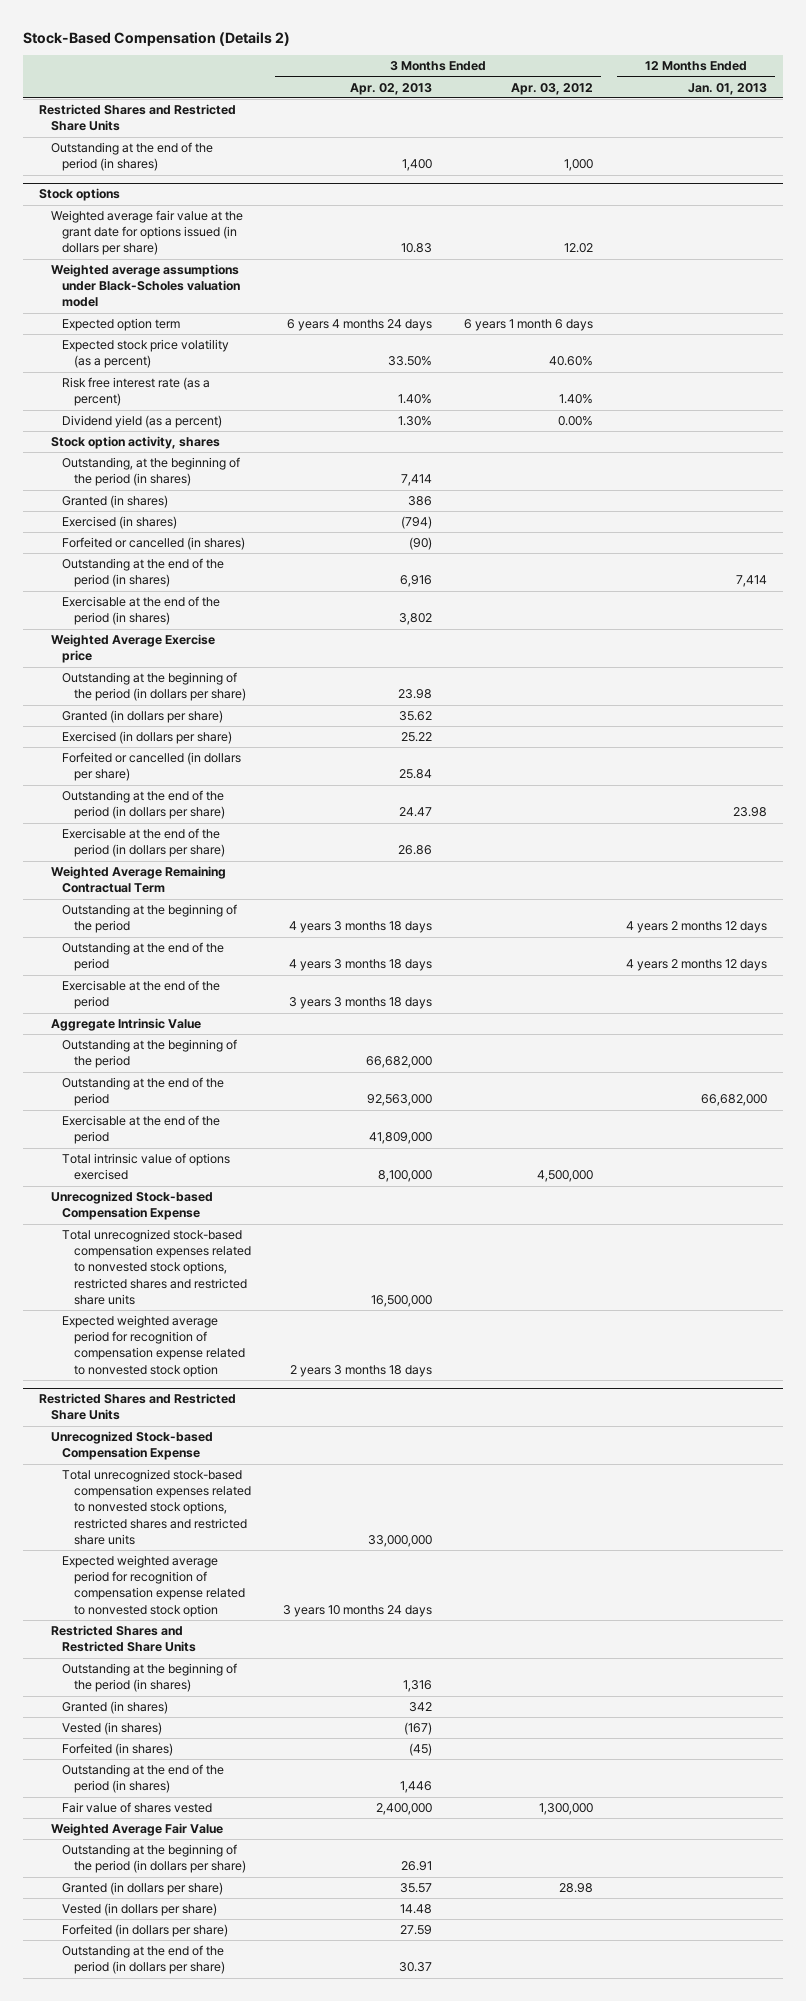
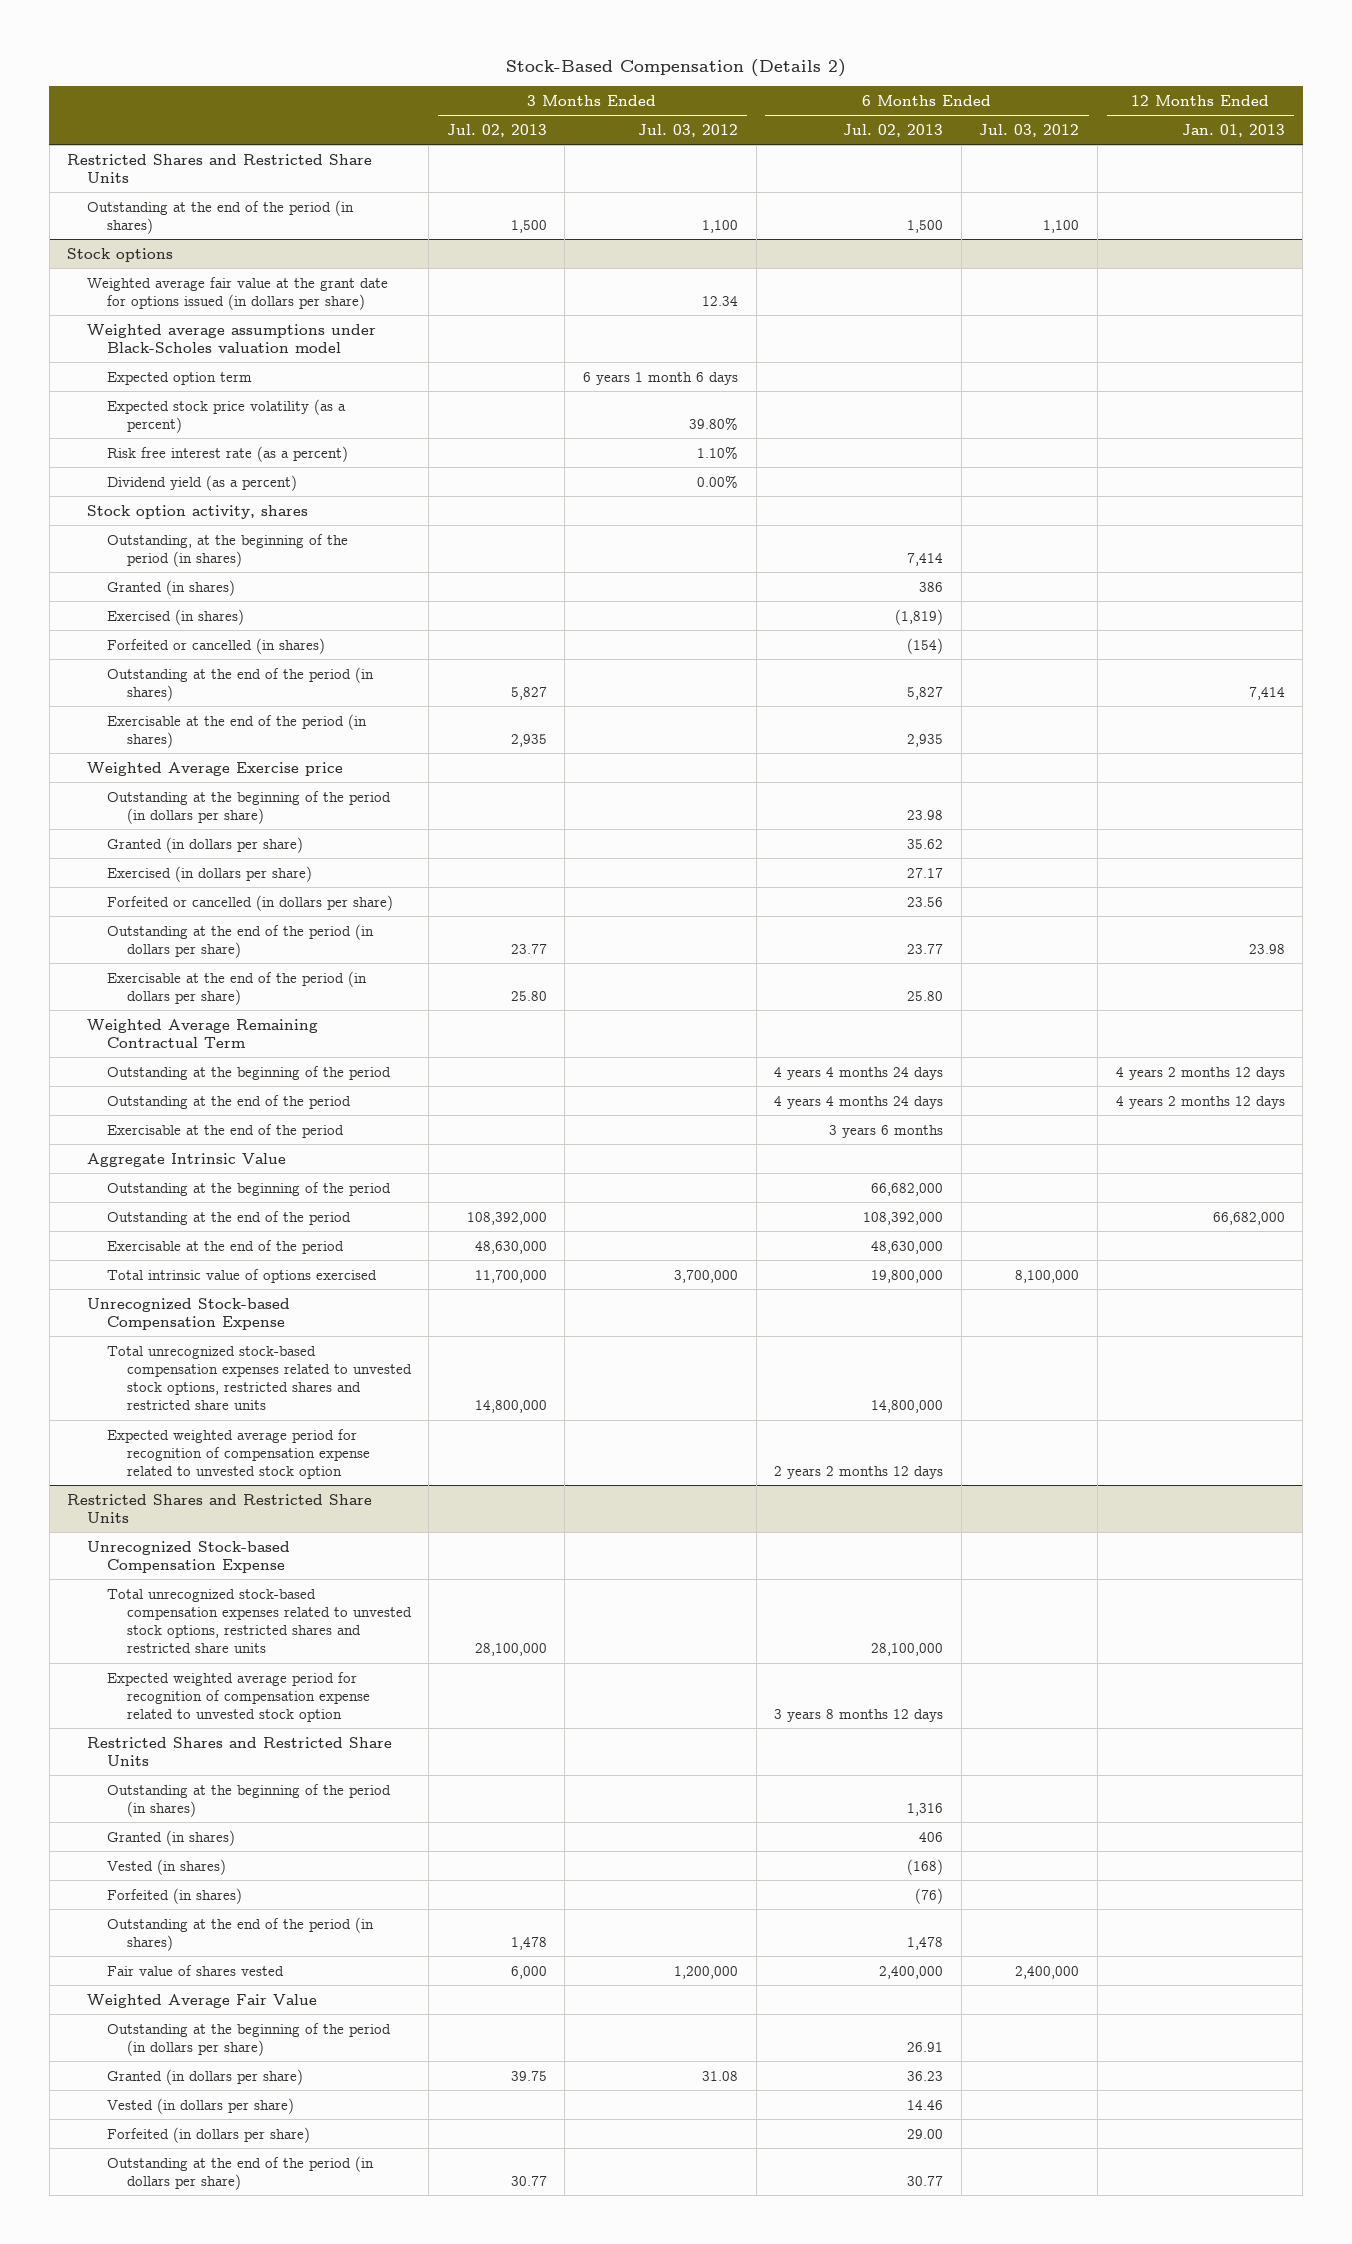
- | 3 Months Ended Apr. 02, 2013 | 3 Months Ended Apr. 03, 2012 | 12 Months Ended Jan. 01, 2013
+ | 3 Months Ended Jul. 02, 2013 | 3 Months Ended Jul. 03, 2012 | 6 Months Ended Jul. 02, 2013 | 6 Months Ended Jul. 03, 2012 | 12 Months Ended Jan. 01, 2013
@ Stock options
- Total unrecognized stock-based compensation expenses related to nonvested stock options, restricted shares and restricted share units | 16,500,000 | |
- Expected weighted average period for recognition of compensation expense related to nonvested stock option | 2 years 3 months 18 days | |
+ Total unrecognized stock-based compensation expenses related to unvested stock options, restricted shares and restricted share units | 14,800,000 | | 14,800,000 | |
+ Expected weighted average period for recognition of compensation expense related to unvested stock option | | | 2 years 2 months 12 days | |
@ Restricted Shares and Restricted Share Units
- Total unrecognized stock-based compensation expenses related to nonvested stock options, restricted shares and restricted share units | 33,000,000 | |
- Expected weighted average period for recognition of compensation expense related to nonvested stock option | 3 years 10 months 24 days | |
+ Total unrecognized stock-based compensation expenses related to unvested stock options, restricted shares and restricted share units | 28,100,000 | | 28,100,000 | |
+ Expected weighted average period for recognition of compensation expense related to unvested stock option | | | 3 years 8 months 12 days | |

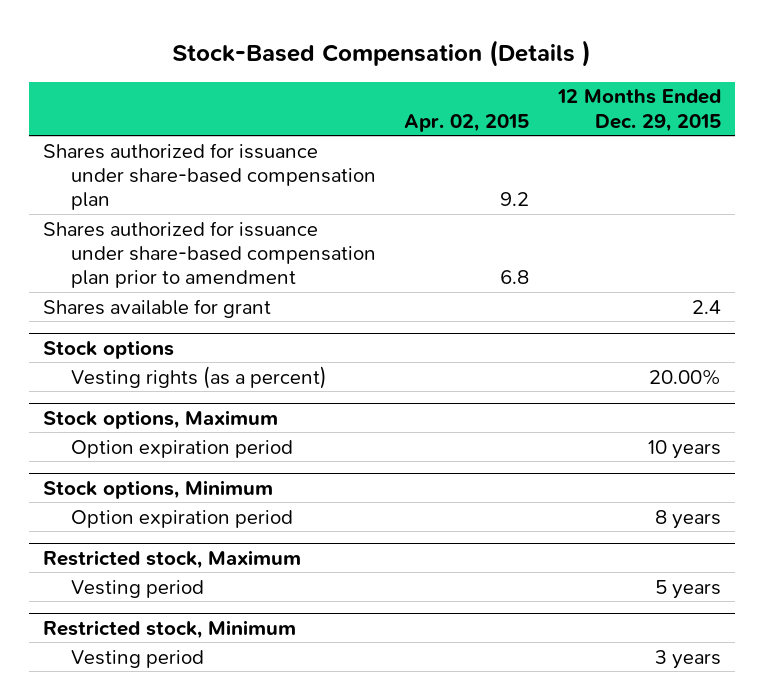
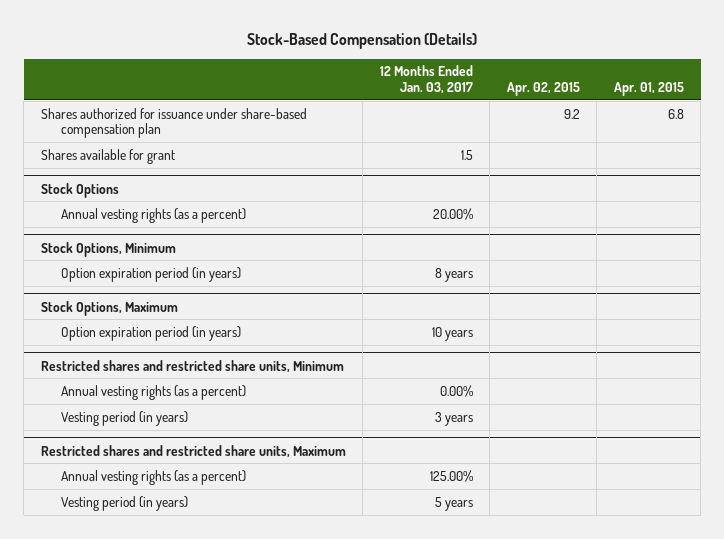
- Stock-Based Compensation (Details )
+ Stock-Based Compensation (Details)
- | Apr. 02, 2015 | 12 Months Ended Dec. 29, 2015
+ | 12 Months Ended Jan. 03, 2017 | Apr. 02, 2015 | Apr. 01, 2015
- Shares authorized for issuance under share-based compensation plan prior to amendment | 6.8 |
- Stock options
- Vesting rights (as a percent) | | 20.00%
- Stock options, Maximum
- Option expiration period | | 10 years
- Stock options, Minimum
- Option expiration period | | 8 years
- Restricted stock, Maximum
- Vesting period | | 5 years
- Restricted stock, Minimum
- Vesting period | | 3 years
+ Stock Options
+ Annual vesting rights (as a percent) | 20.00% | |
+ Stock Options, Minimum
+ Option expiration period (in years) | 8 years | |
+ Stock Options, Maximum
+ Option expiration period (in years) | 10 years | |
+ Restricted shares and restricted share units, Minimum
+ Annual vesting rights (as a percent) | 0.00% | |
+ Vesting period (in years) | 3 years | |
+ Restricted shares and restricted share units, Maximum
+ Annual vesting rights (as a percent) | 125.00% | |
+ Vesting period (in years) | 5 years | |

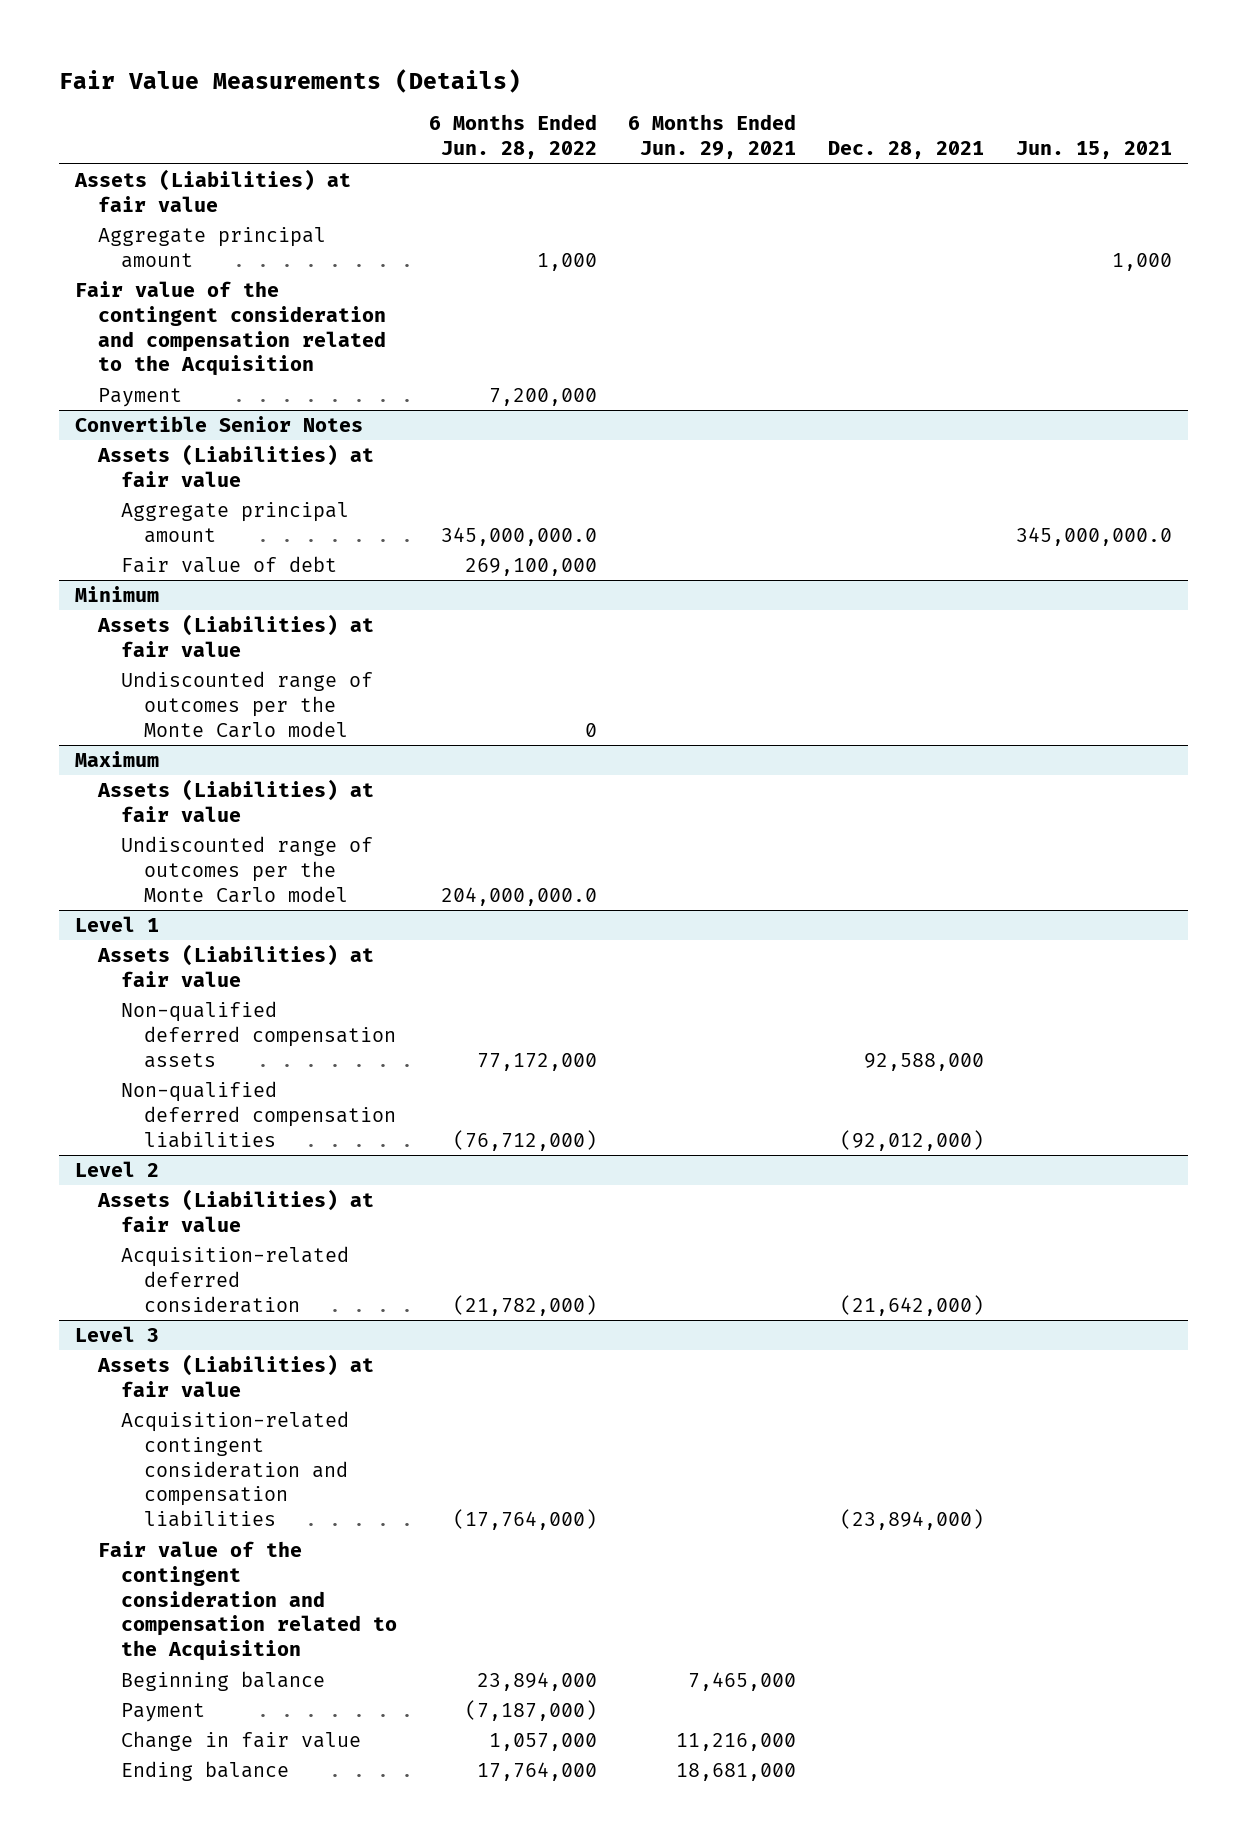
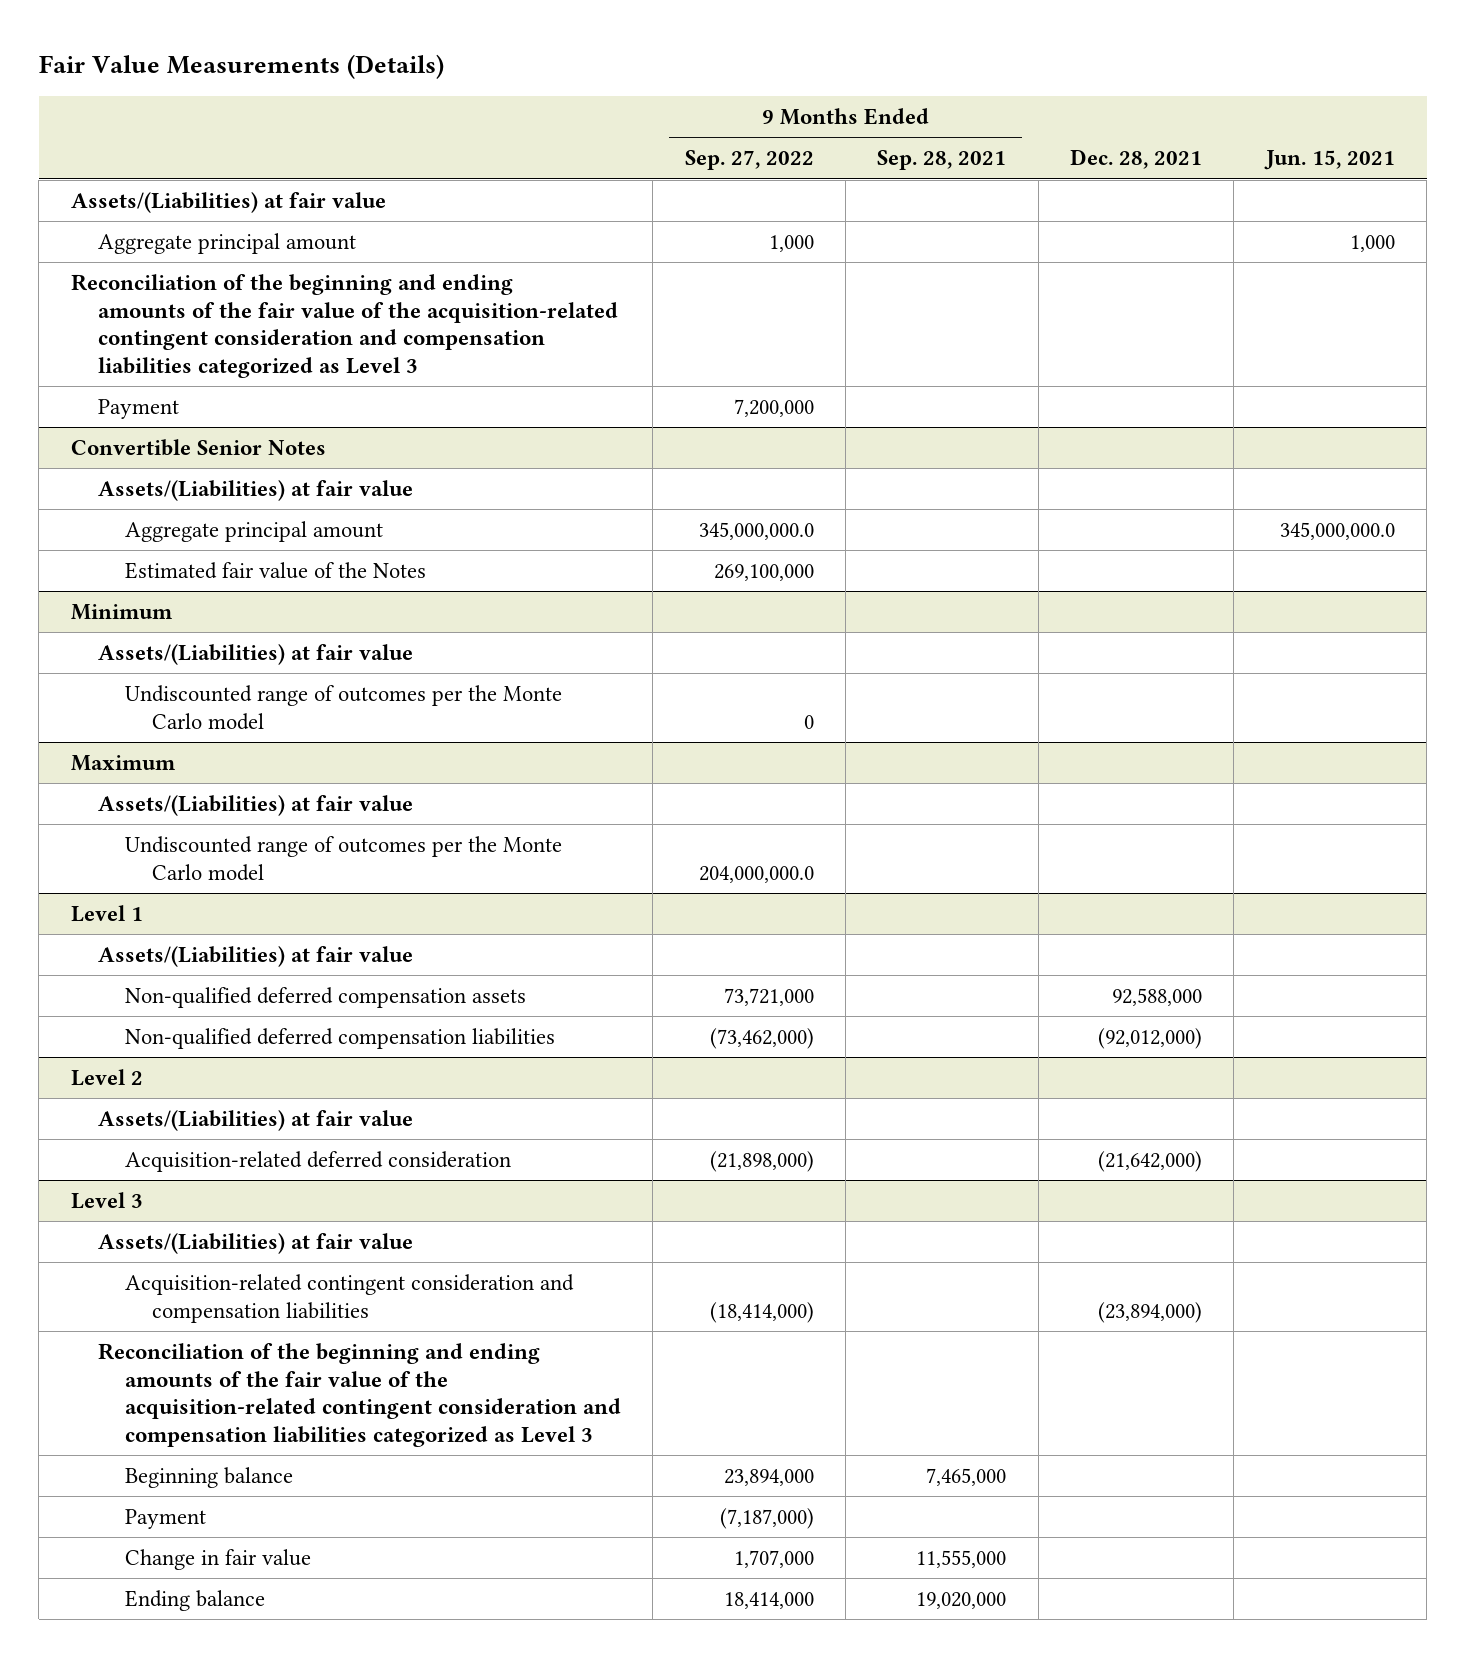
- | 6 Months Ended Jun. 28, 2022 | 6 Months Ended Jun. 29, 2021 | Dec. 28, 2021 | Jun. 15, 2021
+ | 9 Months Ended Sep. 27, 2022 | 9 Months Ended Sep. 28, 2021 | Dec. 28, 2021 | Jun. 15, 2021
- Assets (Liabilities) at fair value
+ Assets/(Liabilities) at fair value
- Fair value of the contingent consideration and compensation related to the Acquisition
+ Reconciliation of the beginning and ending amounts of the fair value of the acquisition-related contingent consideration and compensation liabilities categorized as Level 3
@ Convertible Senior Notes
- Assets (Liabilities) at fair value
+ Assets/(Liabilities) at fair value
- Fair value of debt | 269,100,000 | | |
+ Estimated fair value of the Notes | 269,100,000 | | |
@ Minimum
- Assets (Liabilities) at fair value
+ Assets/(Liabilities) at fair value
@ Maximum
- Assets (Liabilities) at fair value
+ Assets/(Liabilities) at fair value
@ Level 1
- Assets (Liabilities) at fair value
+ Assets/(Liabilities) at fair value
@ Level 2
- Assets (Liabilities) at fair value
+ Assets/(Liabilities) at fair value
@ Level 3
- Assets (Liabilities) at fair value
+ Assets/(Liabilities) at fair value
- Fair value of the contingent consideration and compensation related to the Acquisition
+ Reconciliation of the beginning and ending amounts of the fair value of the acquisition-related contingent consideration and compensation liabilities categorized as Level 3

